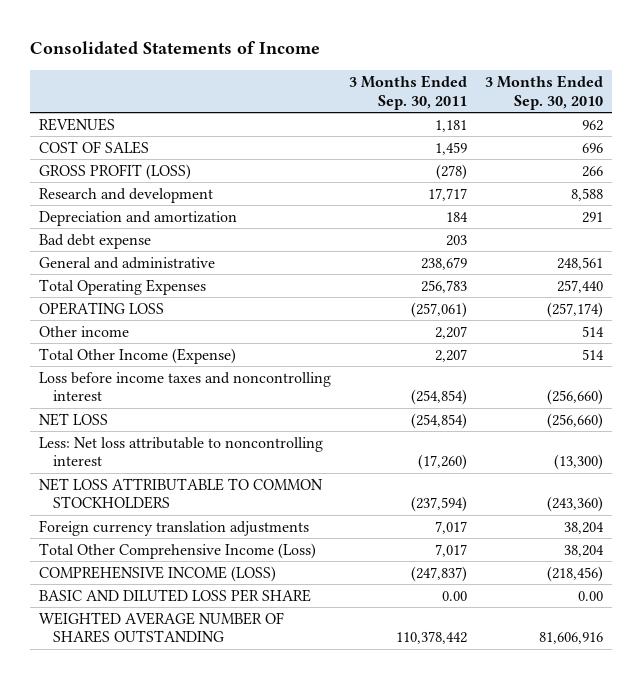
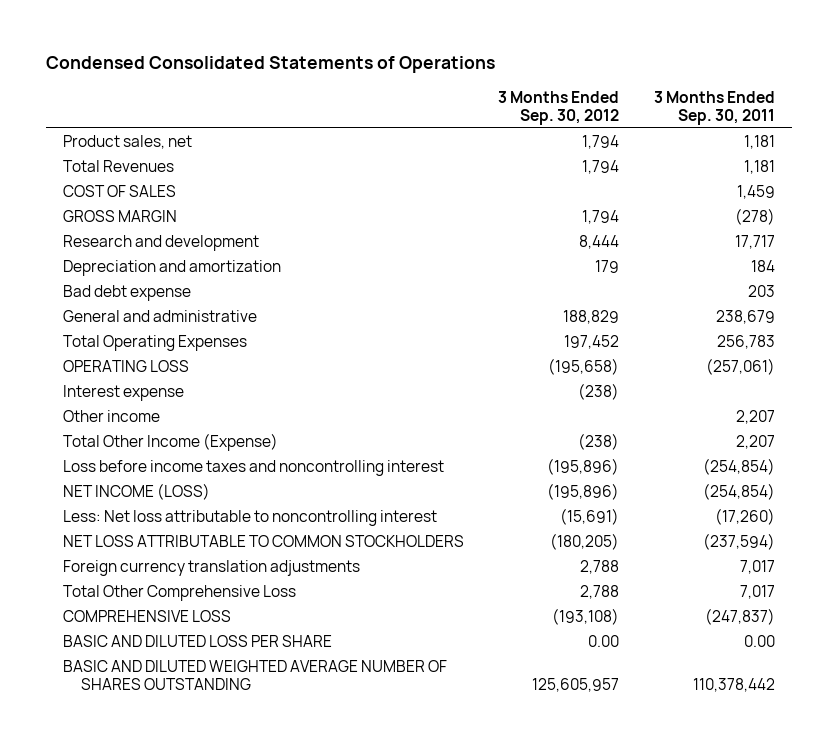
- Consolidated Statements of Income
+ Condensed Consolidated Statements of Operations
- | 3 Months Ended Sep. 30, 2011 | 3 Months Ended Sep. 30, 2010
+ | 3 Months Ended Sep. 30, 2012 | 3 Months Ended Sep. 30, 2011
- REVENUES | 1,181 | 962
+ Product sales, net | 1,794 | 1,181
+ Total Revenues | 1,794 | 1,181
- GROSS PROFIT (LOSS) | (278) | 266
+ GROSS MARGIN | 1,794 | (278)
+ Interest expense | (238) |
- NET LOSS | (254,854) | (256,660)
+ NET INCOME (LOSS) | (195,896) | (254,854)
- Total Other Comprehensive Income (Loss) | 7,017 | 38,204
- COMPREHENSIVE INCOME (LOSS) | (247,837) | (218,456)
+ Total Other Comprehensive Loss | 2,788 | 7,017
+ COMPREHENSIVE LOSS | (193,108) | (247,837)
- WEIGHTED AVERAGE NUMBER OF SHARES OUTSTANDING | 110,378,442 | 81,606,916
+ BASIC AND DILUTED WEIGHTED AVERAGE NUMBER OF SHARES OUTSTANDING | 125,605,957 | 110,378,442

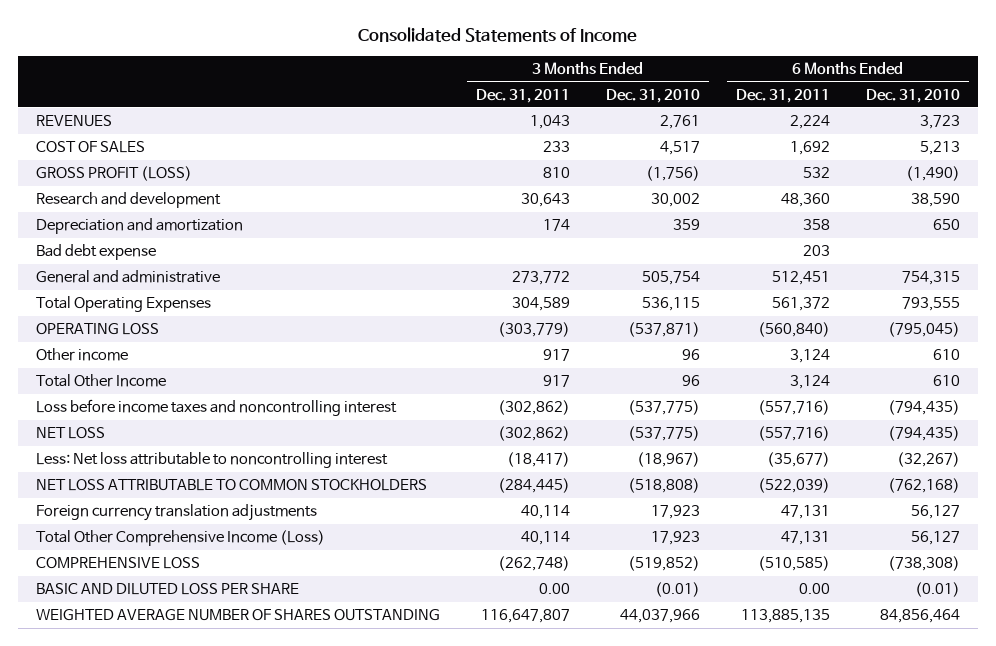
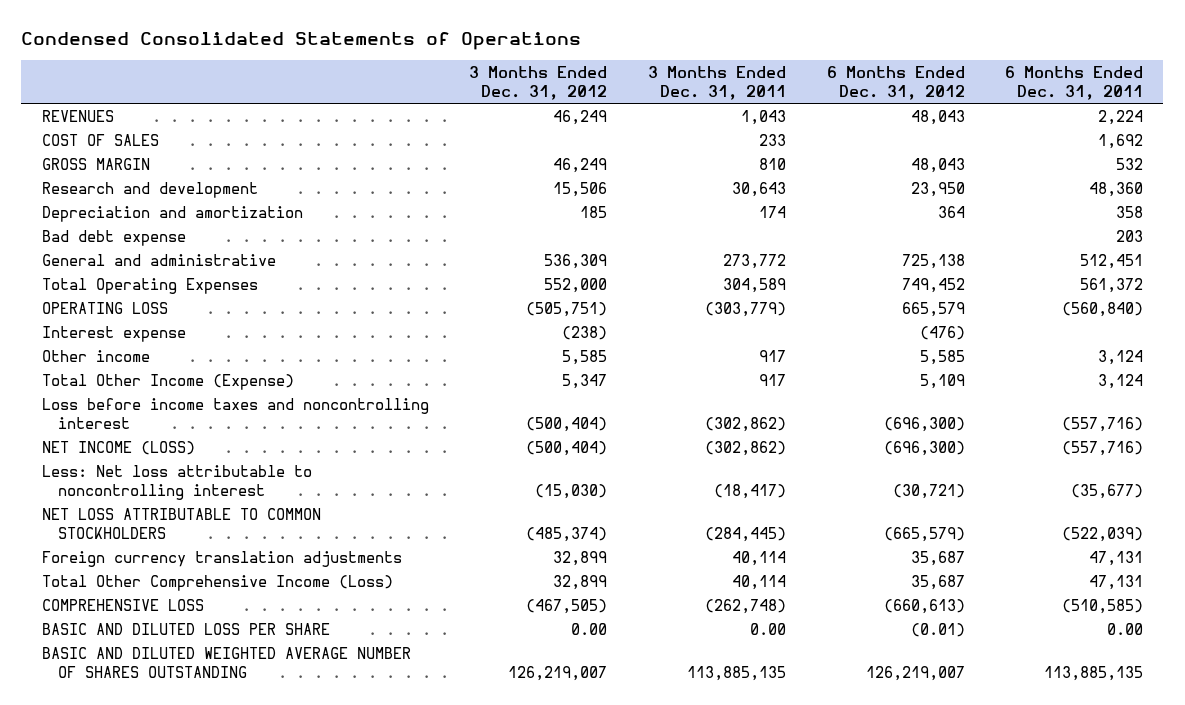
- Consolidated Statements of Income
+ Condensed Consolidated Statements of Operations
- | 3 Months Ended Dec. 31, 2011 | 3 Months Ended Dec. 31, 2010 | 6 Months Ended Dec. 31, 2011 | 6 Months Ended Dec. 31, 2010
+ | 3 Months Ended Dec. 31, 2012 | 3 Months Ended Dec. 31, 2011 | 6 Months Ended Dec. 31, 2012 | 6 Months Ended Dec. 31, 2011
- GROSS PROFIT (LOSS) | 810 | (1,756) | 532 | (1,490)
+ GROSS MARGIN | 46,249 | 810 | 48,043 | 532
+ Interest expense | (238) | | (476) |
- Total Other Income | 917 | 96 | 3,124 | 610
+ Total Other Income (Expense) | 5,347 | 917 | 5,109 | 3,124
- NET LOSS | (302,862) | (537,775) | (557,716) | (794,435)
+ NET INCOME (LOSS) | (500,404) | (302,862) | (696,300) | (557,716)
- WEIGHTED AVERAGE NUMBER OF SHARES OUTSTANDING | 116,647,807 | 44,037,966 | 113,885,135 | 84,856,464
+ BASIC AND DILUTED WEIGHTED AVERAGE NUMBER OF SHARES OUTSTANDING | 126,219,007 | 113,885,135 | 126,219,007 | 113,885,135

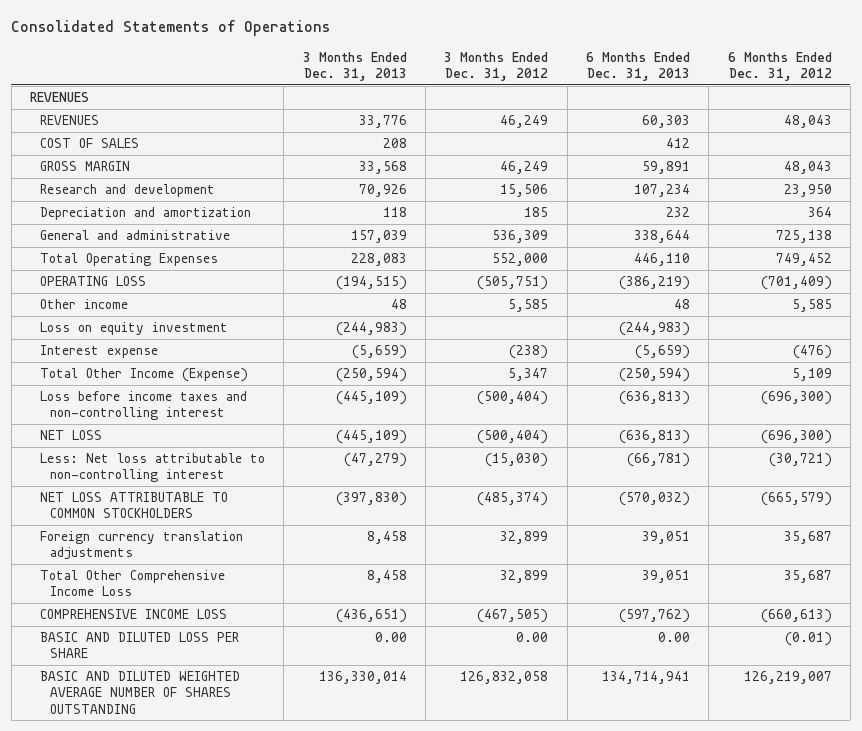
- Condensed Consolidated Statements of Operations
+ Consolidated Statements of Operations
- | 3 Months Ended Dec. 31, 2012 | 3 Months Ended Dec. 31, 2011 | 6 Months Ended Dec. 31, 2012 | 6 Months Ended Dec. 31, 2011
+ | 3 Months Ended Dec. 31, 2013 | 3 Months Ended Dec. 31, 2012 | 6 Months Ended Dec. 31, 2013 | 6 Months Ended Dec. 31, 2012
+ REVENUES
- Bad debt expense | | | | 203
- OPERATING LOSS | (505,751) | (303,779) | 665,579 | (560,840)
+ OPERATING LOSS | (194,515) | (505,751) | (386,219) | (701,409)
+ Loss on equity investment | (244,983) | | (244,983) |
moved down: Interest expense | (5,659) | (238) | (5,659) | (476)
- Loss before income taxes and noncontrolling interest | (500,404) | (302,862) | (696,300) | (557,716)
- NET INCOME (LOSS) | (500,404) | (302,862) | (696,300) | (557,716)
- Less: Net loss attributable to noncontrolling interest | (15,030) | (18,417) | (30,721) | (35,677)
+ Loss before income taxes and non-controlling interest | (445,109) | (500,404) | (636,813) | (696,300)
+ NET LOSS | (445,109) | (500,404) | (636,813) | (696,300)
+ Less: Net loss attributable to non-controlling interest | (47,279) | (15,030) | (66,781) | (30,721)
- Total Other Comprehensive Income (Loss) | 32,899 | 40,114 | 35,687 | 47,131
- COMPREHENSIVE LOSS | (467,505) | (262,748) | (660,613) | (510,585)
+ Total Other Comprehensive Income Loss | 8,458 | 32,899 | 39,051 | 35,687
+ COMPREHENSIVE INCOME LOSS | (436,651) | (467,505) | (597,762) | (660,613)
- BASIC AND DILUTED WEIGHTED AVERAGE NUMBER OF SHARES OUTSTANDING | 126,219,007 | 113,885,135 | 126,219,007 | 113,885,135
+ BASIC AND DILUTED WEIGHTED AVERAGE NUMBER OF SHARES OUTSTANDING | 136,330,014 | 126,832,058 | 134,714,941 | 126,219,007

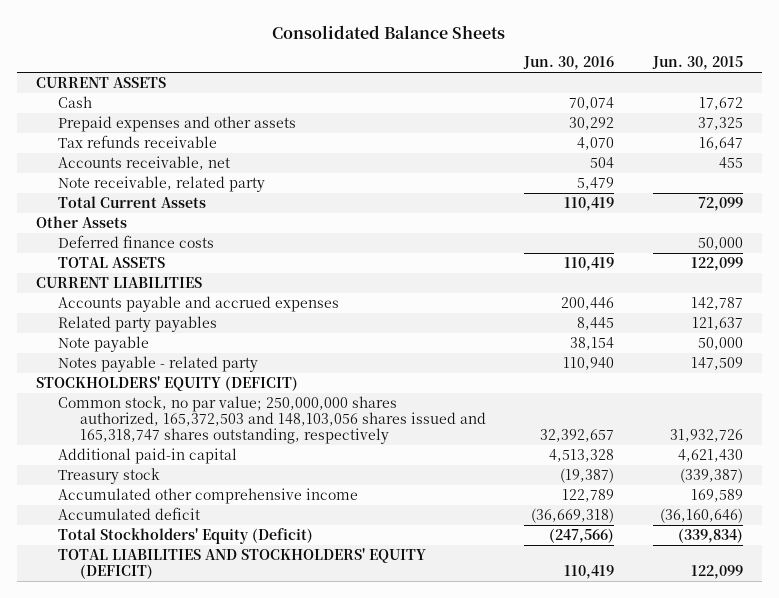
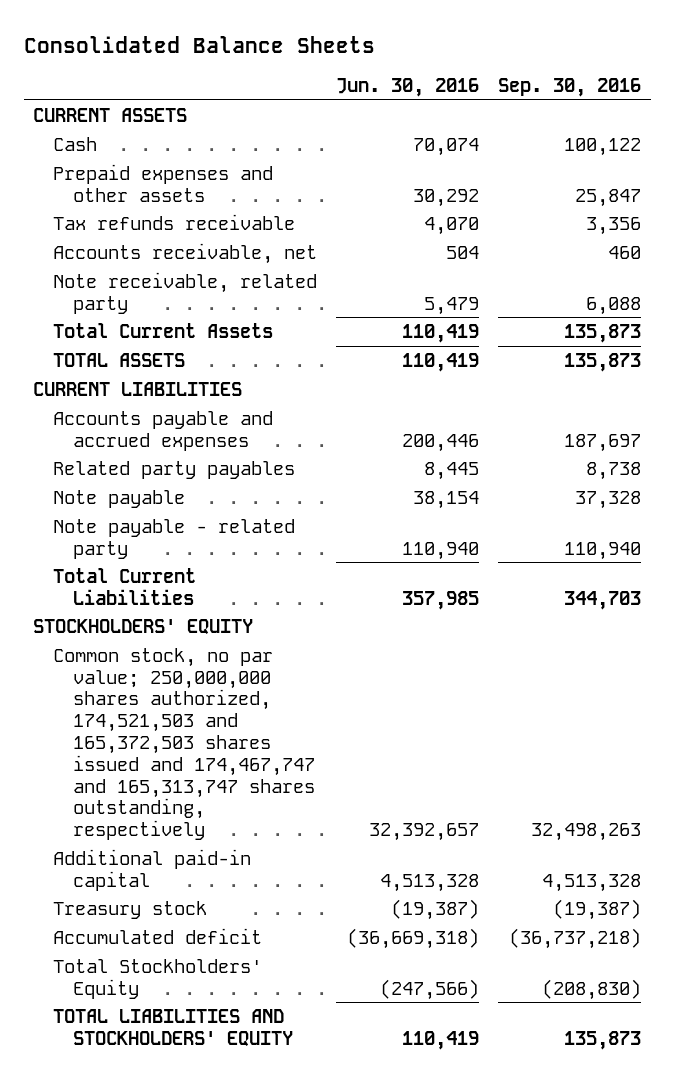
- | Jun. 30, 2016 | Jun. 30, 2015
+ | Jun. 30, 2016 | Sep. 30, 2016
- Other Assets
- Deferred finance costs | | 50,000
- Notes payable - related party | 110,940 | 147,509
- STOCKHOLDERS' EQUITY (DEFICIT)
- Common stock, no par value; 250,000,000 shares authorized, 165,372,503 and 148,103,056 shares issued and 165,318,747 shares outstanding, respectively | 32,392,657 | 31,932,726
+ Note payable - related party | 110,940 | 110,940
+ Total Current Liabilities | 357,985 | 344,703
+ STOCKHOLDERS' EQUITY
+ Common stock, no par value; 250,000,000 shares authorized, 174,521,503 and 165,372,503 shares issued and 174,467,747 and 165,313,747 shares outstanding, respectively | 32,392,657 | 32,498,263
- Accumulated other comprehensive income | 122,789 | 169,589
- Total Stockholders' Equity (Deficit) | (247,566) | (339,834)
- TOTAL LIABILITIES AND STOCKHOLDERS' EQUITY (DEFICIT) | 110,419 | 122,099
+ Total Stockholders' Equity | (247,566) | (208,830)
+ TOTAL LIABILITIES AND STOCKHOLDERS' EQUITY | 110,419 | 135,873

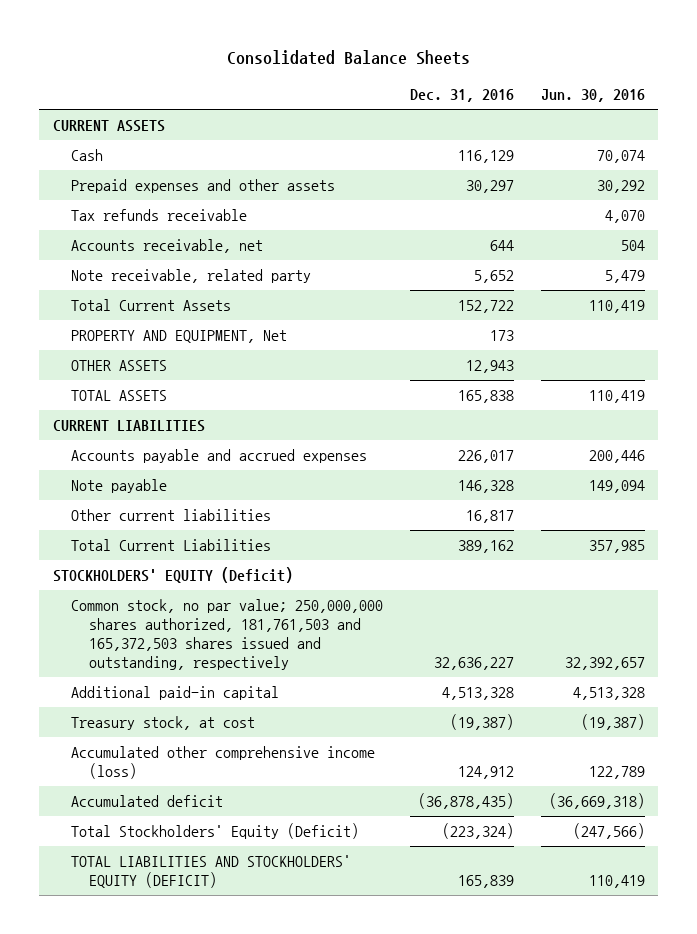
- | Jun. 30, 2016 | Sep. 30, 2016
+ | Dec. 31, 2016 | Jun. 30, 2016
+ PROPERTY AND EQUIPMENT, Net | 173 |
+ OTHER ASSETS | 12,943 |
- Related party payables | 8,445 | 8,738
- Note payable | 38,154 | 37,328
- Note payable - related party | 110,940 | 110,940
+ Note payable | 146,328 | 149,094
+ Other current liabilities | 16,817 |
- STOCKHOLDERS' EQUITY
- Common stock, no par value; 250,000,000 shares authorized, 174,521,503 and 165,372,503 shares issued and 174,467,747 and 165,313,747 shares outstanding, respectively | 32,392,657 | 32,498,263
+ STOCKHOLDERS' EQUITY (Deficit)
+ Common stock, no par value; 250,000,000 shares authorized, 181,761,503 and 165,372,503 shares issued and outstanding, respectively | 32,636,227 | 32,392,657
- Treasury stock | (19,387) | (19,387)
+ Treasury stock, at cost | (19,387) | (19,387)
+ Accumulated other comprehensive income (loss) | 124,912 | 122,789
- Total Stockholders' Equity | (247,566) | (208,830)
- TOTAL LIABILITIES AND STOCKHOLDERS' EQUITY | 110,419 | 135,873
+ Total Stockholders' Equity (Deficit) | (223,324) | (247,566)
+ TOTAL LIABILITIES AND STOCKHOLDERS' EQUITY (DEFICIT) | 165,839 | 110,419

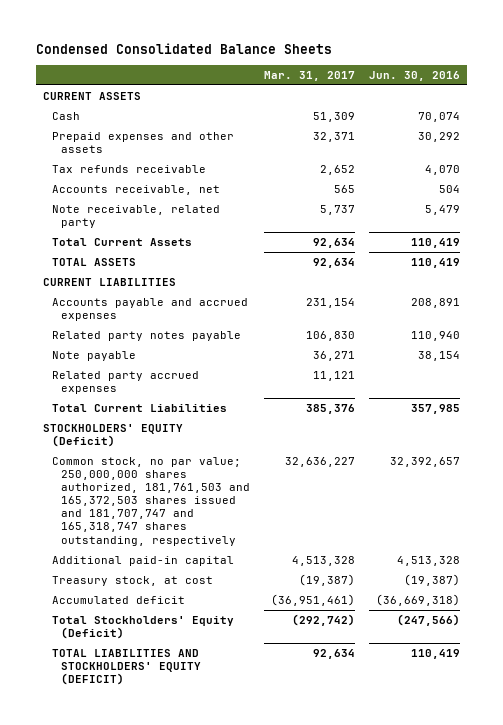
- Consolidated Balance Sheets
+ Condensed Consolidated Balance Sheets
- | Dec. 31, 2016 | Jun. 30, 2016
+ | Mar. 31, 2017 | Jun. 30, 2016
- PROPERTY AND EQUIPMENT, Net | 173 |
- OTHER ASSETS | 12,943 |
- Accounts payable and accrued expenses | 226,017 | 200,446
- Note payable | 146,328 | 149,094
- Other current liabilities | 16,817 |
+ Accounts payable and accrued expenses | 231,154 | 208,891
+ Related party notes payable | 106,830 | 110,940
+ Note payable | 36,271 | 38,154
+ Related party accrued expenses | 11,121 |
- Common stock, no par value; 250,000,000 shares authorized, 181,761,503 and 165,372,503 shares issued and outstanding, respectively | 32,636,227 | 32,392,657
+ Common stock, no par value; 250,000,000 shares authorized, 181,761,503 and 165,372,503 shares issued and 181,707,747 and 165,318,747 shares outstanding, respectively | 32,636,227 | 32,392,657
- Accumulated other comprehensive income (loss) | 124,912 | 122,789

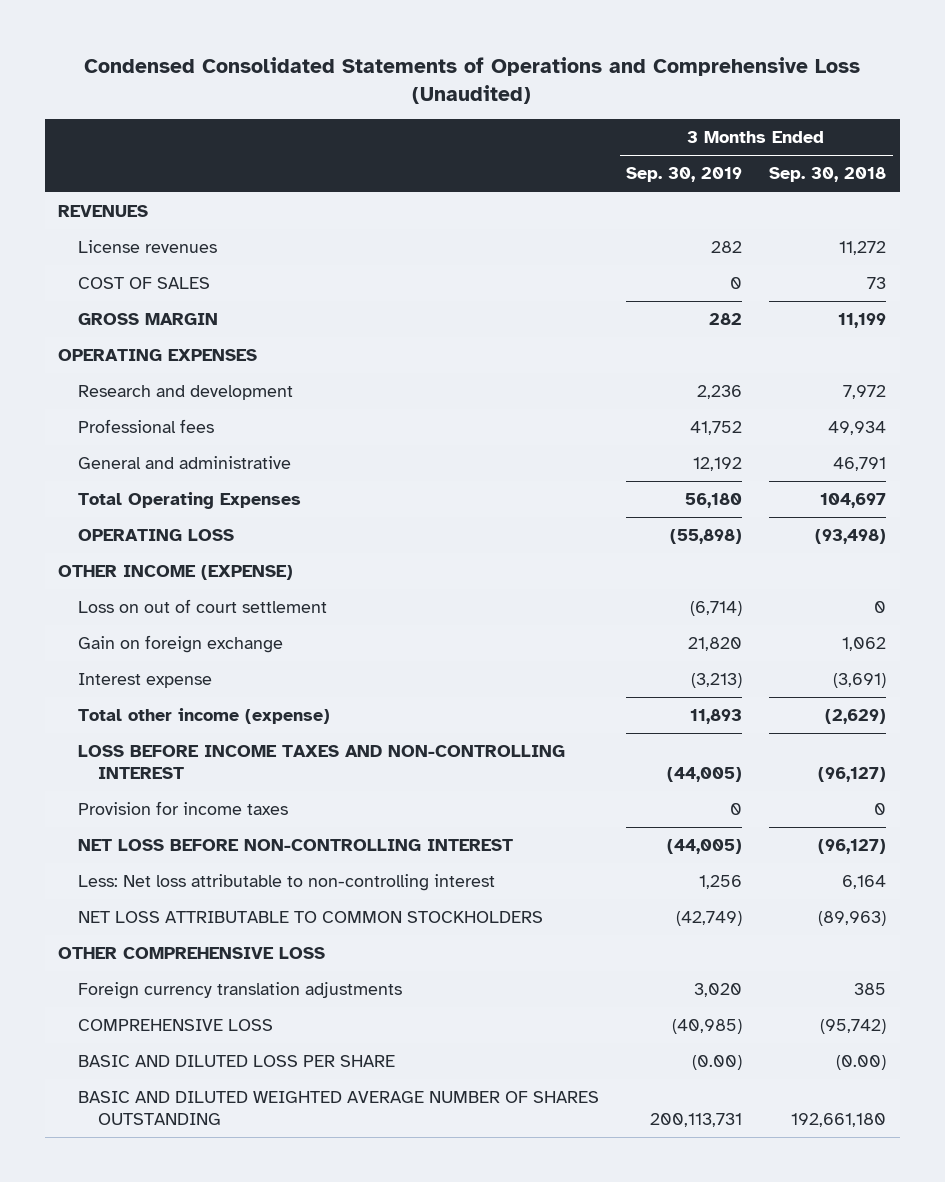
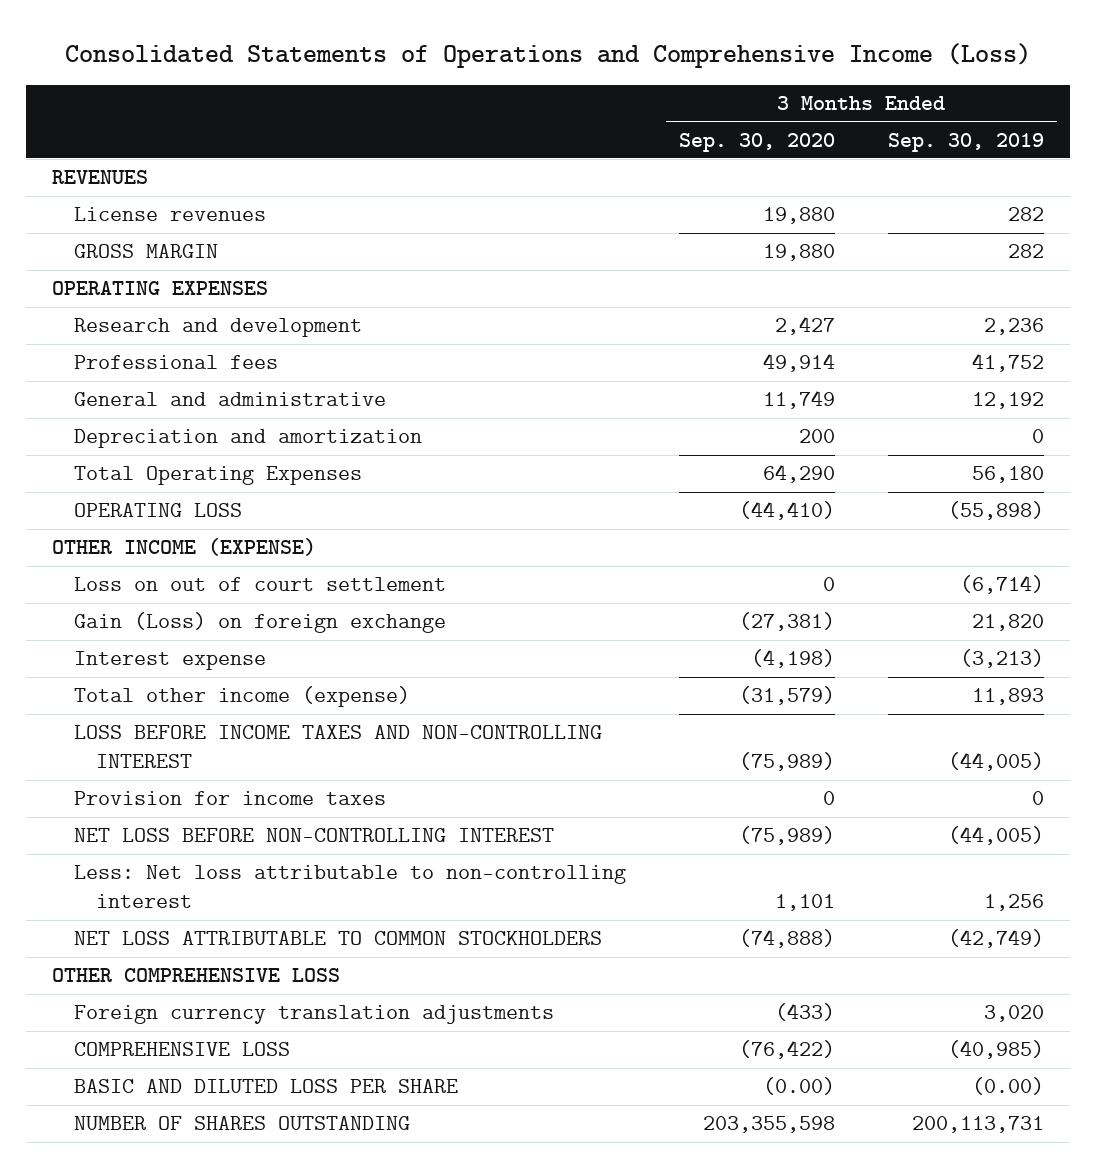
- Condensed Consolidated Statements of Operations and Comprehensive Loss (Unaudited)
+ Consolidated Statements of Operations and Comprehensive Income (Loss)
- | 3 Months Ended Sep. 30, 2019 | 3 Months Ended Sep. 30, 2018
+ | 3 Months Ended Sep. 30, 2020 | 3 Months Ended Sep. 30, 2019
- COST OF SALES | 0 | 73
+ Depreciation and amortization | 200 | 0
- Gain on foreign exchange | 21,820 | 1,062
+ Gain (Loss) on foreign exchange | (27,381) | 21,820
- BASIC AND DILUTED WEIGHTED AVERAGE NUMBER OF SHARES OUTSTANDING | 200,113,731 | 192,661,180
+ NUMBER OF SHARES OUTSTANDING | 203,355,598 | 200,113,731

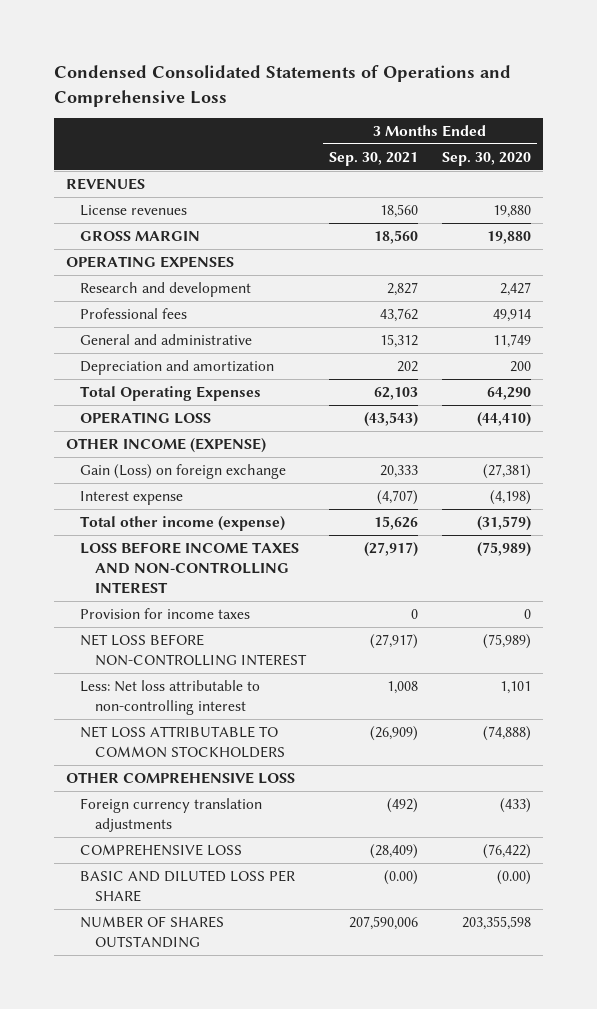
- Consolidated Statements of Operations and Comprehensive Income (Loss)
+ Condensed Consolidated Statements of Operations and Comprehensive Loss
- | 3 Months Ended Sep. 30, 2020 | 3 Months Ended Sep. 30, 2019
+ | 3 Months Ended Sep. 30, 2021 | 3 Months Ended Sep. 30, 2020
- Loss on out of court settlement | 0 | (6,714)

